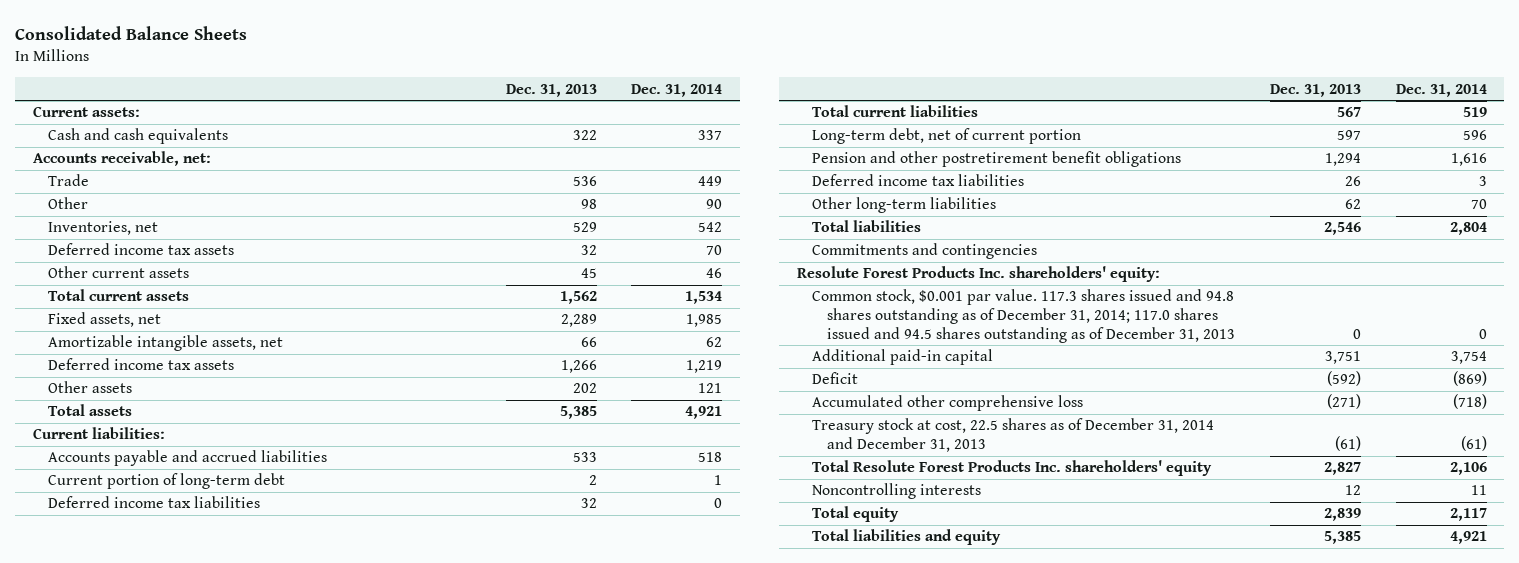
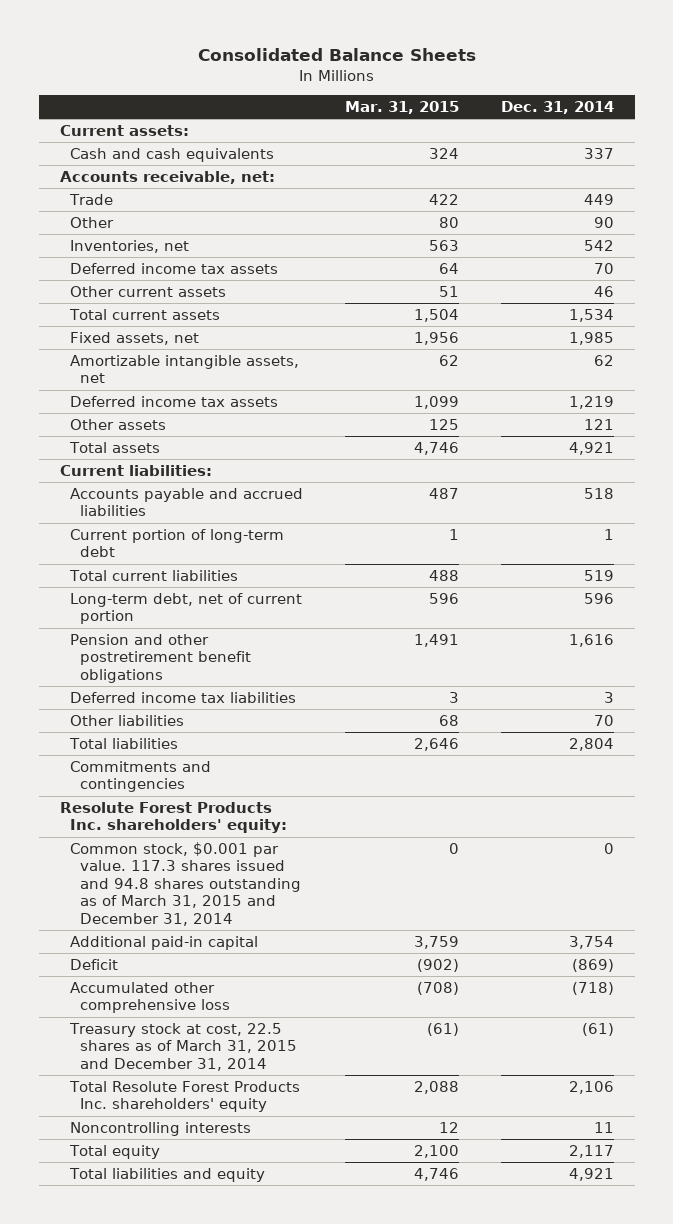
- | Dec. 31, 2013 | Dec. 31, 2014
+ | Mar. 31, 2015 | Dec. 31, 2014
- Deferred income tax liabilities | 32 | 0
- Other long-term liabilities | 62 | 70
+ Other liabilities | 68 | 70
- Common stock, $0.001 par value. 117.3 shares issued and 94.8 shares outstanding as of December 31, 2014; 117.0 shares issued and 94.5 shares outstanding as of December 31, 2013 | 0 | 0
+ Common stock, $0.001 par value. 117.3 shares issued and 94.8 shares outstanding as of March 31, 2015 and December 31, 2014 | 0 | 0
- Treasury stock at cost, 22.5 shares as of December 31, 2014 and December 31, 2013 | (61) | (61)
+ Treasury stock at cost, 22.5 shares as of March 31, 2015 and December 31, 2014 | (61) | (61)

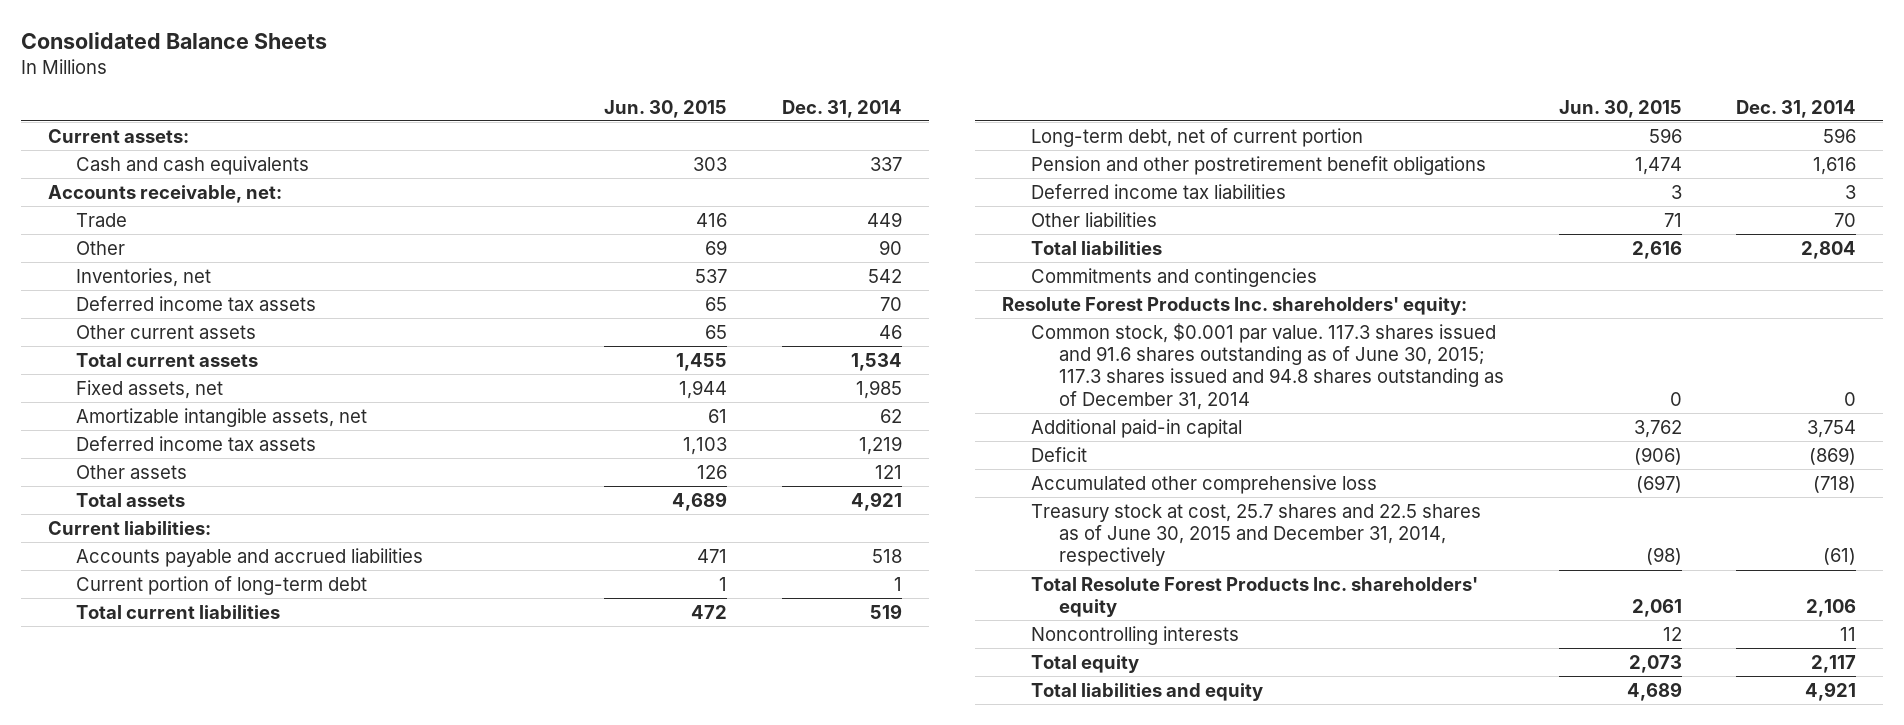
- | Mar. 31, 2015 | Dec. 31, 2014
+ | Jun. 30, 2015 | Dec. 31, 2014
- Common stock, $0.001 par value. 117.3 shares issued and 94.8 shares outstanding as of March 31, 2015 and December 31, 2014 | 0 | 0
+ Common stock, $0.001 par value. 117.3 shares issued and 91.6 shares outstanding as of June 30, 2015; 117.3 shares issued and 94.8 shares outstanding as of December 31, 2014 | 0 | 0
- Treasury stock at cost, 22.5 shares as of March 31, 2015 and December 31, 2014 | (61) | (61)
+ Treasury stock at cost, 25.7 shares and 22.5 shares as of June 30, 2015 and December 31, 2014, respectively | (98) | (61)

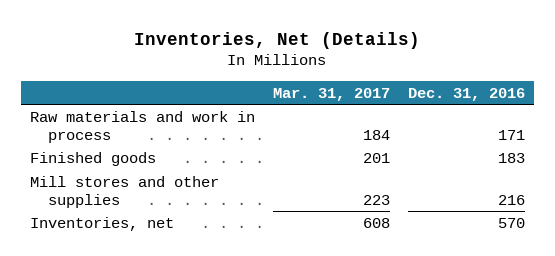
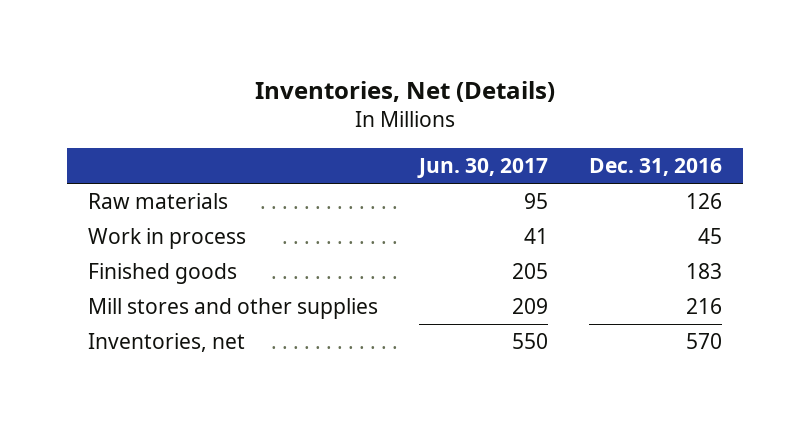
- | Mar. 31, 2017 | Dec. 31, 2016
+ | Jun. 30, 2017 | Dec. 31, 2016
- Raw materials and work in process | 184 | 171
+ Raw materials | 95 | 126
+ Work in process | 41 | 45

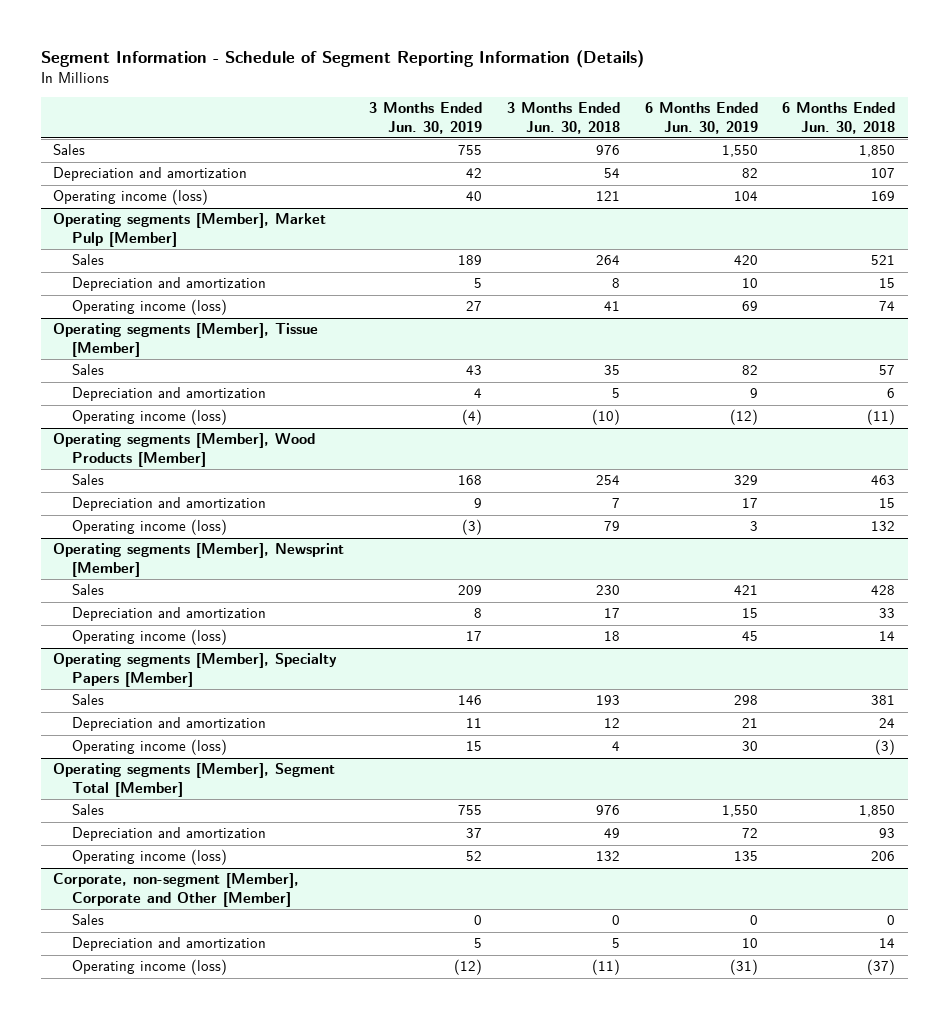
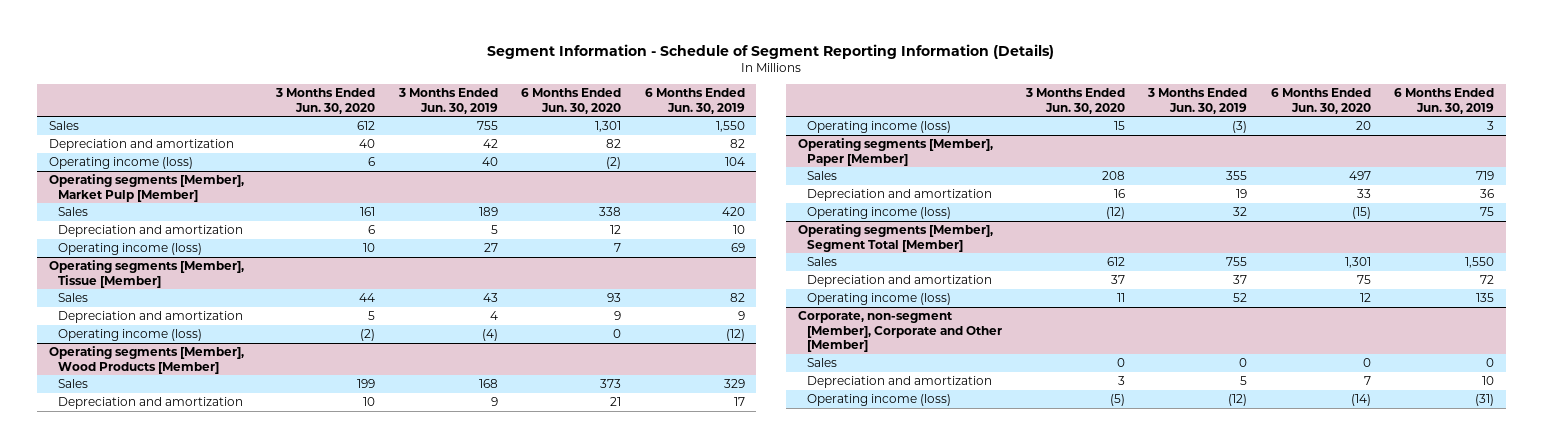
- | 3 Months Ended Jun. 30, 2019 | 3 Months Ended Jun. 30, 2018 | 6 Months Ended Jun. 30, 2019 | 6 Months Ended Jun. 30, 2018
+ | 3 Months Ended Jun. 30, 2020 | 3 Months Ended Jun. 30, 2019 | 6 Months Ended Jun. 30, 2020 | 6 Months Ended Jun. 30, 2019
- Operating segments [Member], Newsprint [Member]
- Sales | 209 | 230 | 421 | 428
- Depreciation and amortization | 8 | 17 | 15 | 33
- Operating income (loss) | 17 | 18 | 45 | 14
- Operating segments [Member], Specialty Papers [Member]
- Sales | 146 | 193 | 298 | 381
- Depreciation and amortization | 11 | 12 | 21 | 24
- Operating income (loss) | 15 | 4 | 30 | (3)
+ Operating segments [Member], Paper [Member]
+ Sales | 208 | 355 | 497 | 719
+ Depreciation and amortization | 16 | 19 | 33 | 36
+ Operating income (loss) | (12) | 32 | (15) | 75

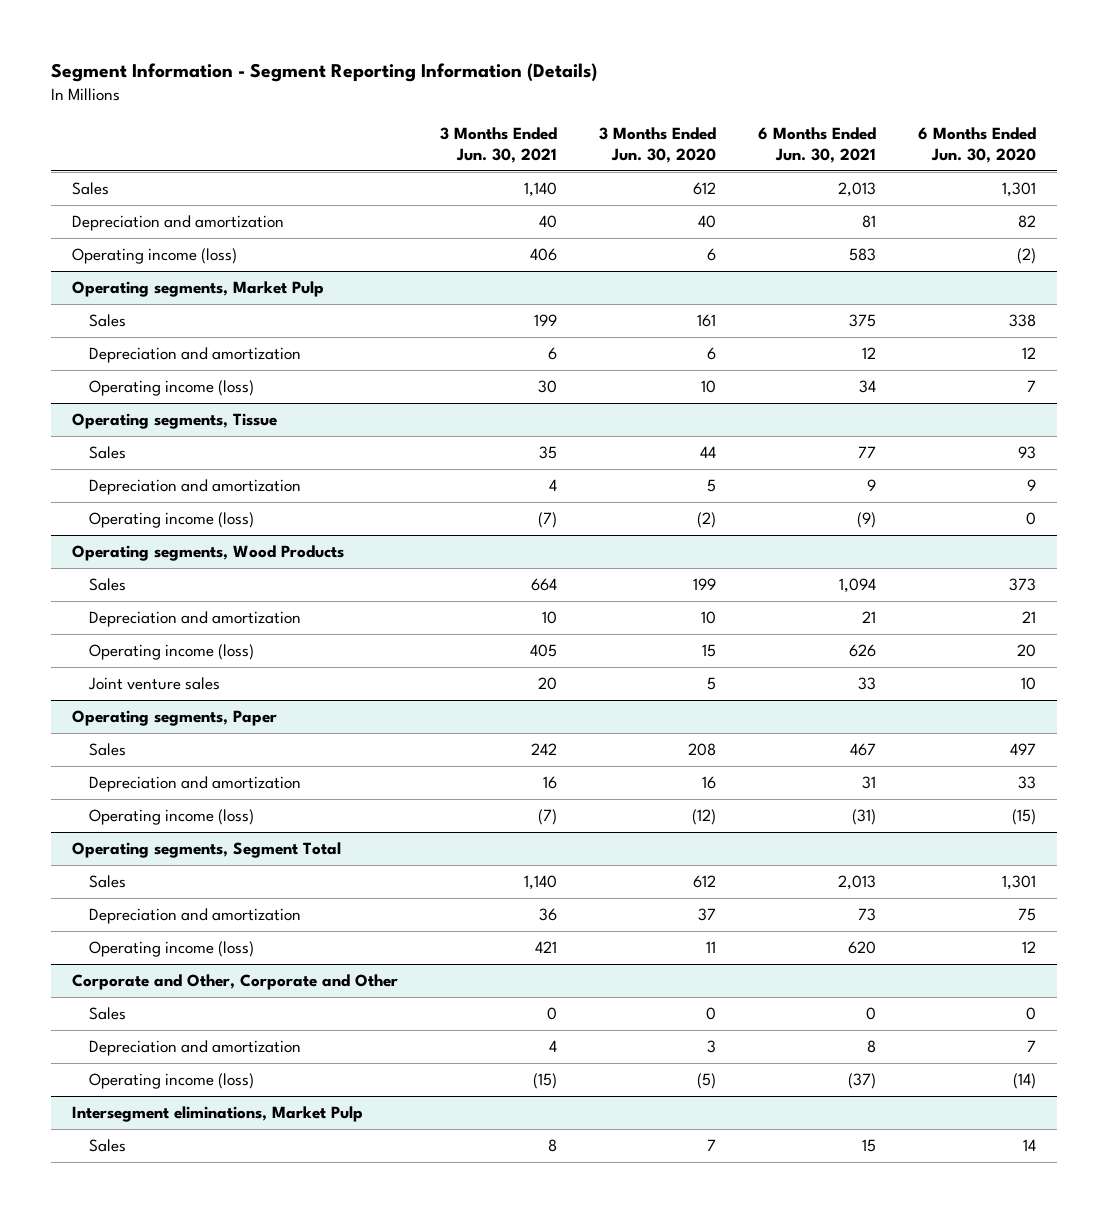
- Segment Information - Schedule of Segment Reporting Information (Details)
+ Segment Information - Segment Reporting Information (Details)
- | 3 Months Ended Jun. 30, 2020 | 3 Months Ended Jun. 30, 2019 | 6 Months Ended Jun. 30, 2020 | 6 Months Ended Jun. 30, 2019
+ | 3 Months Ended Jun. 30, 2021 | 3 Months Ended Jun. 30, 2020 | 6 Months Ended Jun. 30, 2021 | 6 Months Ended Jun. 30, 2020
- Operating segments [Member], Market Pulp [Member]
+ Operating segments, Market Pulp
- Operating segments [Member], Tissue [Member]
+ Operating segments, Tissue
- Operating segments [Member], Wood Products [Member]
+ Operating segments, Wood Products
- Operating segments [Member], Paper [Member]
+ Joint venture sales | 20 | 5 | 33 | 10
+ Operating segments, Paper
- Operating segments [Member], Segment Total [Member]
+ Operating segments, Segment Total
- Corporate, non-segment [Member], Corporate and Other [Member]
+ Corporate and Other, Corporate and Other
+ Intersegment eliminations, Market Pulp
+ Sales | 8 | 7 | 15 | 14

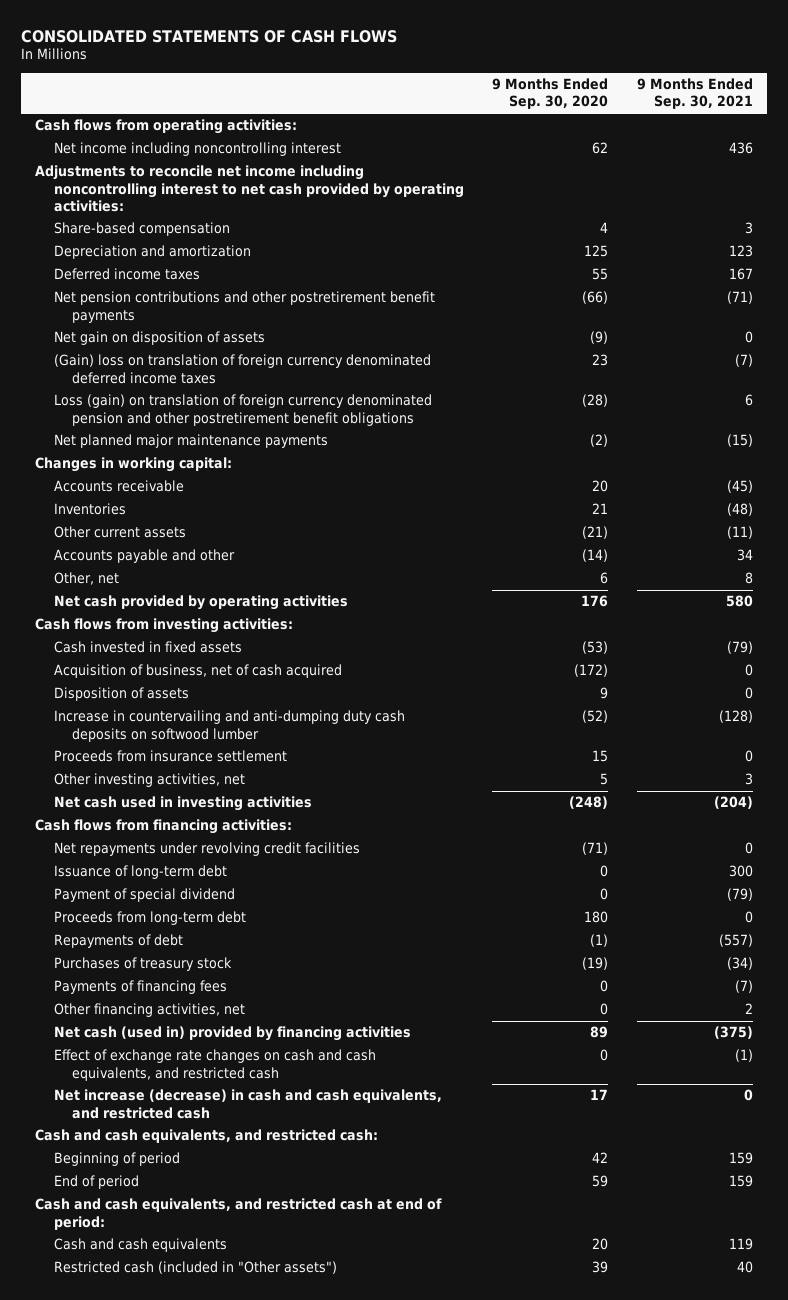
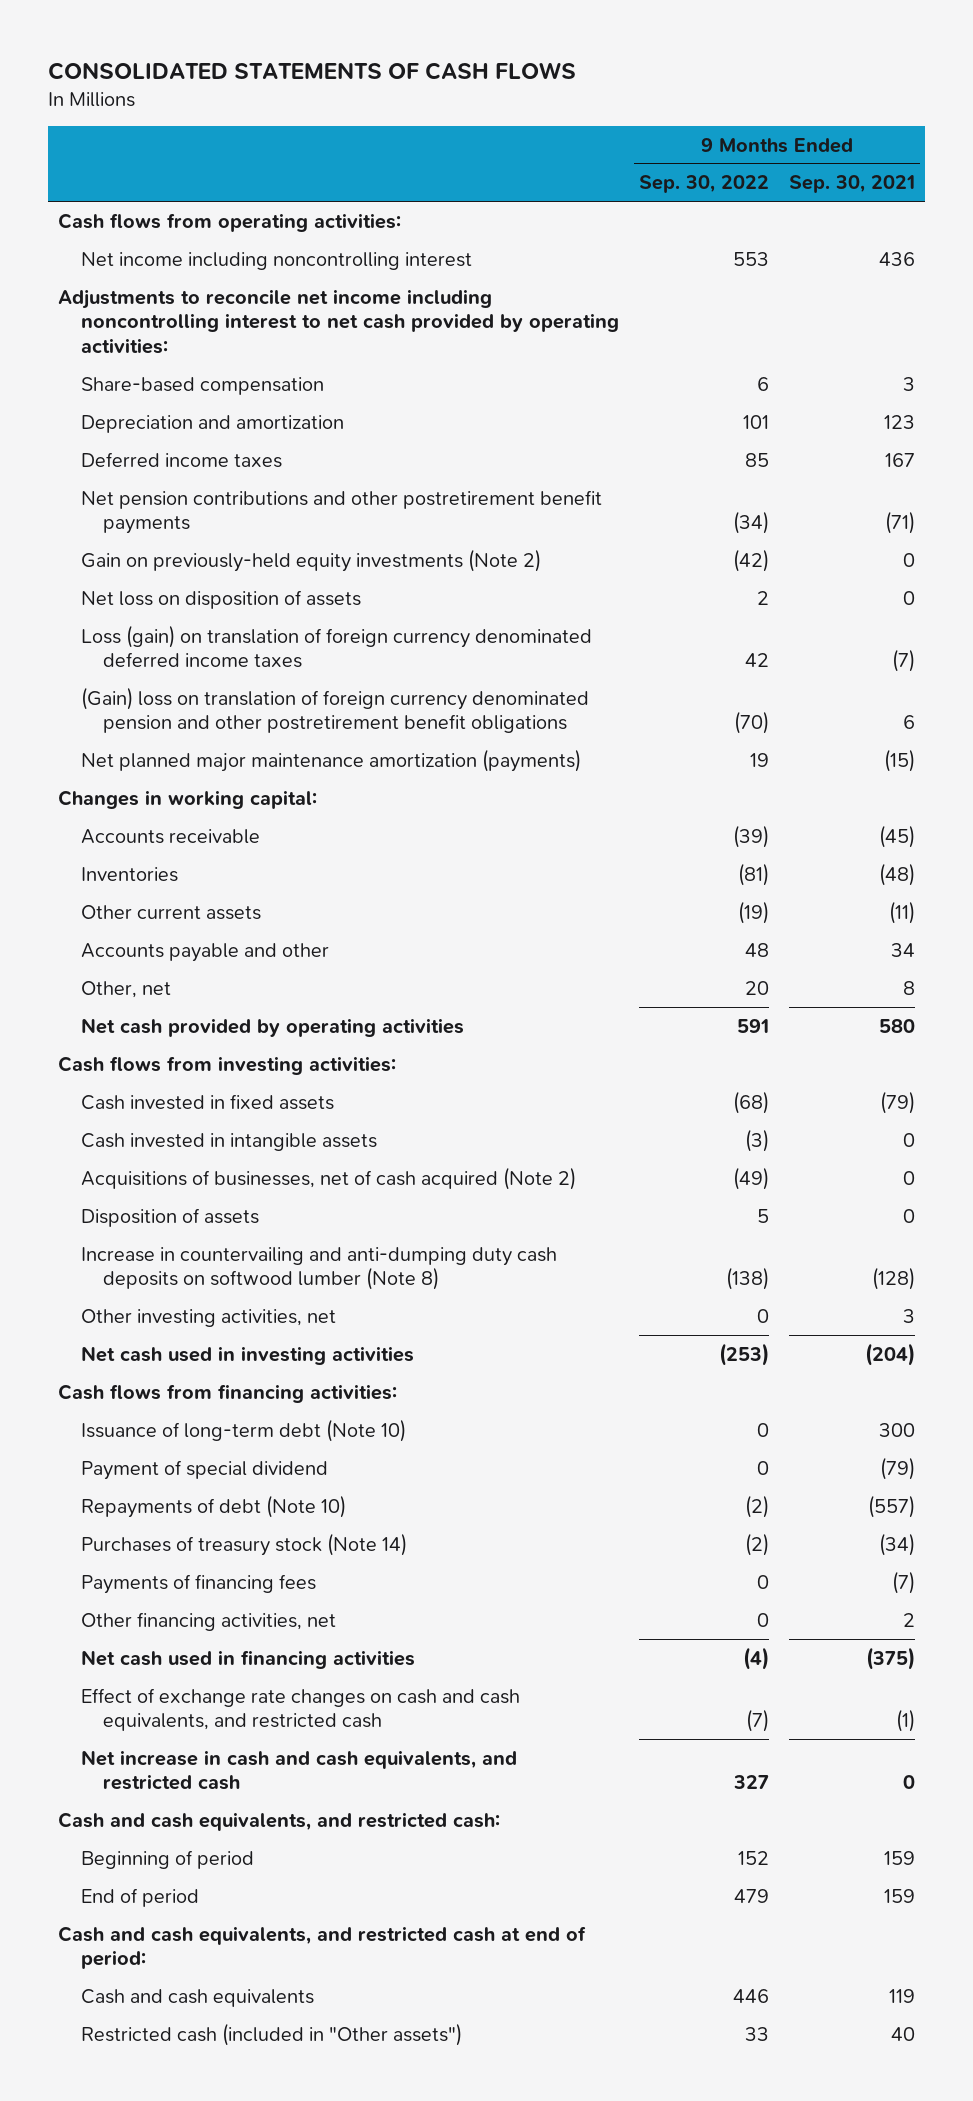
- | 9 Months Ended Sep. 30, 2020 | 9 Months Ended Sep. 30, 2021
+ | 9 Months Ended Sep. 30, 2022 | 9 Months Ended Sep. 30, 2021
- Net gain on disposition of assets | (9) | 0
- (Gain) loss on translation of foreign currency denominated deferred income taxes | 23 | (7)
- Loss (gain) on translation of foreign currency denominated pension and other postretirement benefit obligations | (28) | 6
- Net planned major maintenance payments | (2) | (15)
+ Gain on previously-held equity investments (Note 2) | (42) | 0
+ Net loss on disposition of assets | 2 | 0
+ Loss (gain) on translation of foreign currency denominated deferred income taxes | 42 | (7)
+ (Gain) loss on translation of foreign currency denominated pension and other postretirement benefit obligations | (70) | 6
+ Net planned major maintenance amortization (payments) | 19 | (15)
- Acquisition of business, net of cash acquired | (172) | 0
+ Cash invested in intangible assets | (3) | 0
+ Acquisitions of businesses, net of cash acquired (Note 2) | (49) | 0
- Increase in countervailing and anti-dumping duty cash deposits on softwood lumber | (52) | (128)
- Proceeds from insurance settlement | 15 | 0
+ Increase in countervailing and anti-dumping duty cash deposits on softwood lumber (Note 8) | (138) | (128)
- Net repayments under revolving credit facilities | (71) | 0
- Issuance of long-term debt | 0 | 300
+ Issuance of long-term debt (Note 10) | 0 | 300
- Proceeds from long-term debt | 180 | 0
- Repayments of debt | (1) | (557)
- Purchases of treasury stock | (19) | (34)
+ Repayments of debt (Note 10) | (2) | (557)
+ Purchases of treasury stock (Note 14) | (2) | (34)
- Net cash (used in) provided by financing activities | 89 | (375)
+ Net cash used in financing activities | (4) | (375)
- Net increase (decrease) in cash and cash equivalents, and restricted cash | 17 | 0
+ Net increase in cash and cash equivalents, and restricted cash | 327 | 0

